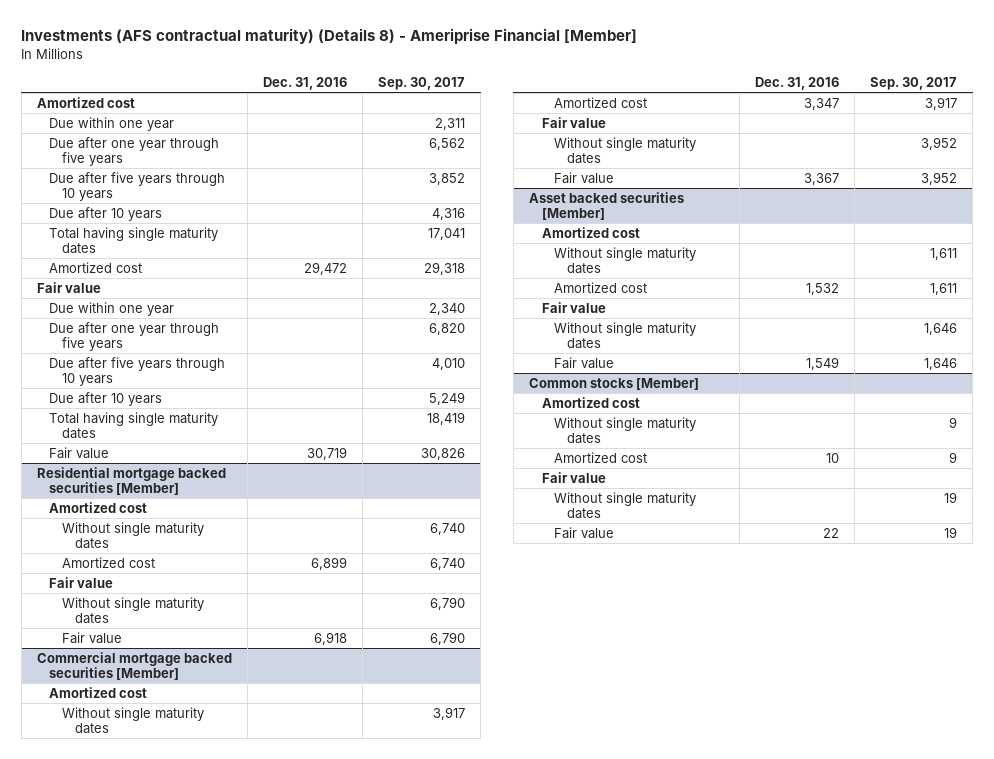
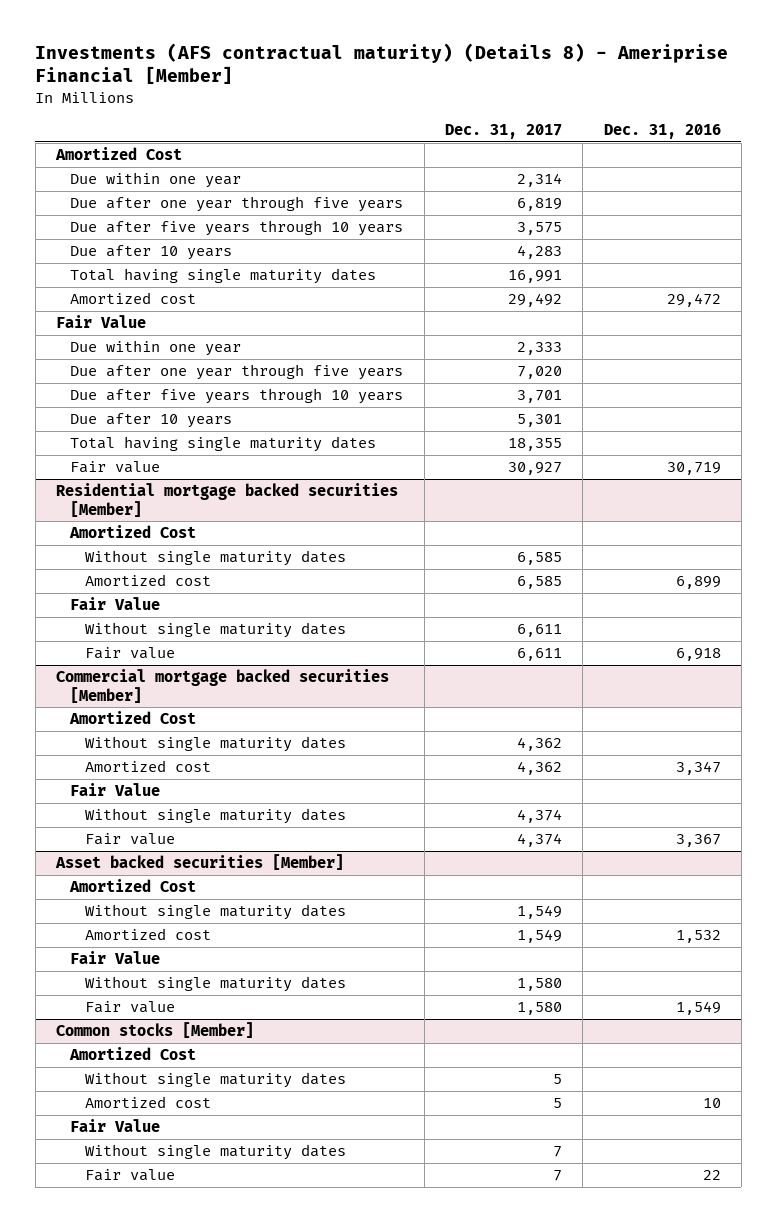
- | Dec. 31, 2016 | Sep. 30, 2017
+ | Dec. 31, 2017 | Dec. 31, 2016
- Amortized cost
+ Amortized Cost
- Fair value
+ Fair Value
@ Residential mortgage backed securities [Member]
- Amortized cost
+ Amortized Cost
- Fair value
+ Fair Value
@ Commercial mortgage backed securities [Member]
- Amortized cost
+ Amortized Cost
- Fair value
+ Fair Value
@ Asset backed securities [Member]
- Amortized cost
+ Amortized Cost
- Fair value
+ Fair Value
@ Common stocks [Member]
- Amortized cost
+ Amortized Cost
- Fair value
+ Fair Value

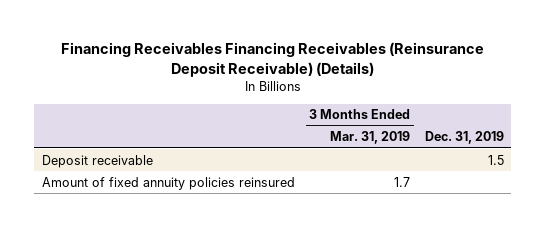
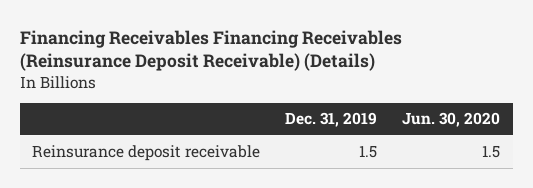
- | 3 Months Ended Mar. 31, 2019 | Dec. 31, 2019
+ | Dec. 31, 2019 | Jun. 30, 2020
- Deposit receivable | | 1.5
- Amount of fixed annuity policies reinsured | 1.7 |
+ Reinsurance deposit receivable | 1.5 | 1.5

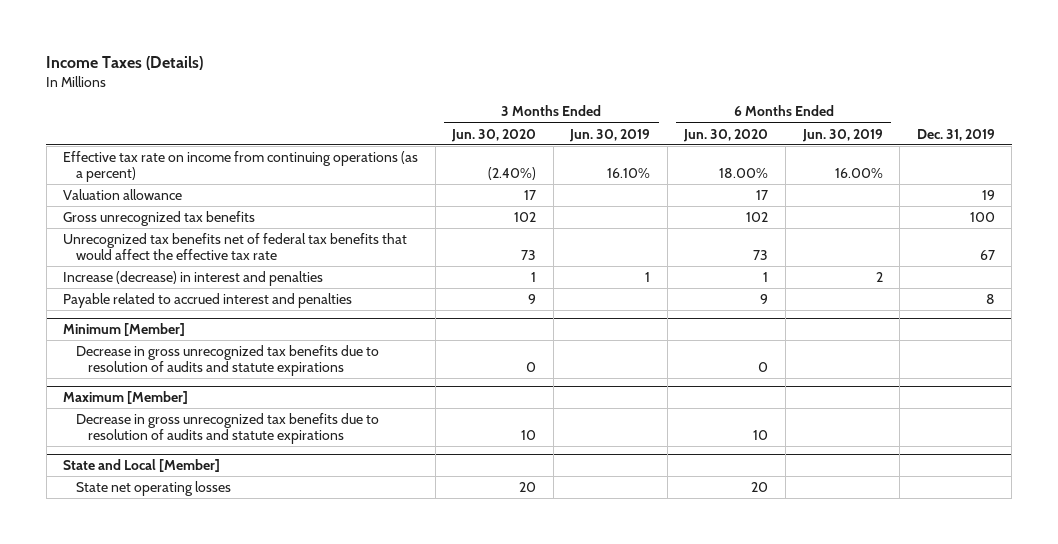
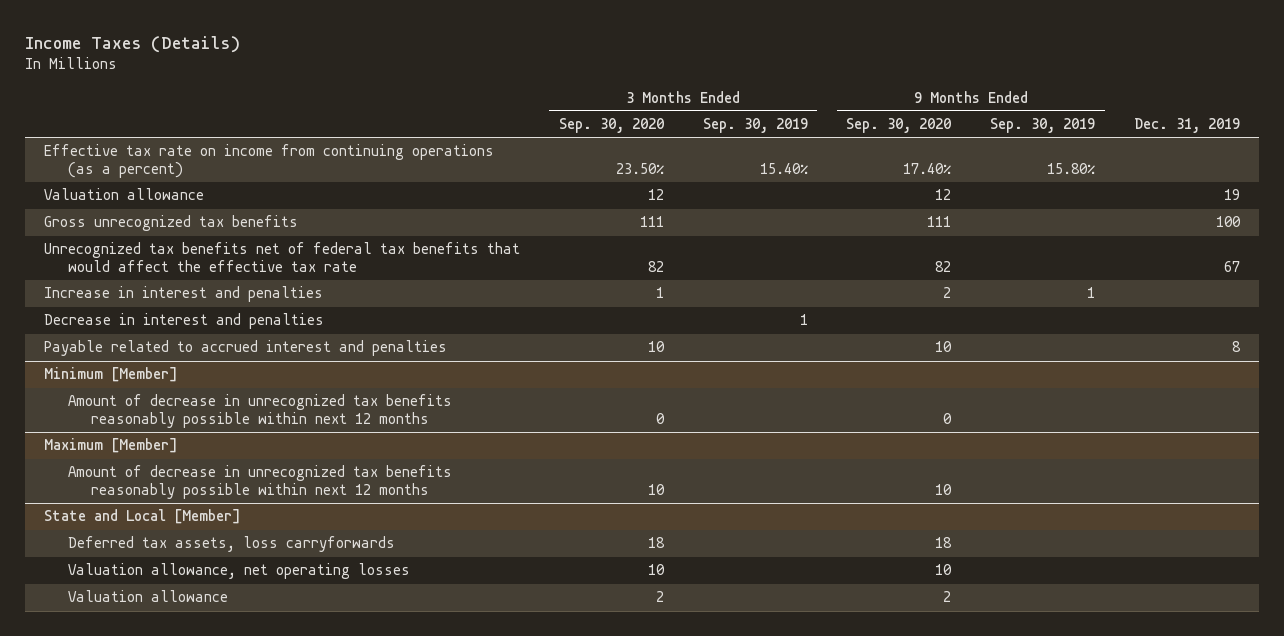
- | 3 Months Ended Jun. 30, 2020 | 3 Months Ended Jun. 30, 2019 | 6 Months Ended Jun. 30, 2020 | 6 Months Ended Jun. 30, 2019 | Dec. 31, 2019
+ | 3 Months Ended Sep. 30, 2020 | 3 Months Ended Sep. 30, 2019 | 9 Months Ended Sep. 30, 2020 | 9 Months Ended Sep. 30, 2019 | Dec. 31, 2019
- Increase (decrease) in interest and penalties | 1 | 1 | 1 | 2 |
+ Increase in interest and penalties | 1 | | 2 | 1 |
+ Decrease in interest and penalties | | 1 | | |
@ Minimum [Member]
- Decrease in gross unrecognized tax benefits due to resolution of audits and statute expirations | 0 | | 0 | |
+ Amount of decrease in unrecognized tax benefits reasonably possible within next 12 months | 0 | | 0 | |
@ Maximum [Member]
- Decrease in gross unrecognized tax benefits due to resolution of audits and statute expirations | 10 | | 10 | |
+ Amount of decrease in unrecognized tax benefits reasonably possible within next 12 months | 10 | | 10 | |
@ State and Local [Member]
- State net operating losses | 20 | | 20 | |
+ Deferred tax assets, loss carryforwards | 18 | | 18 | |
+ Valuation allowance, net operating losses | 10 | | 10 | |
+ Valuation allowance | 2 | | 2 | |

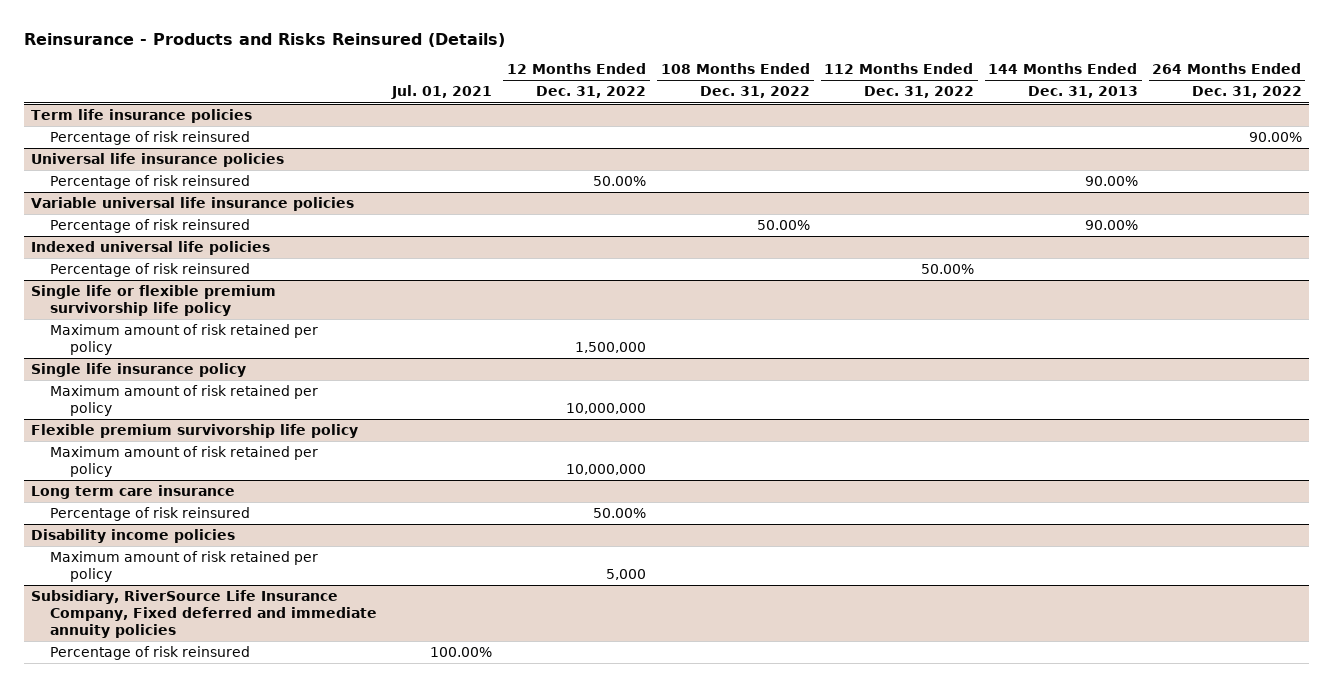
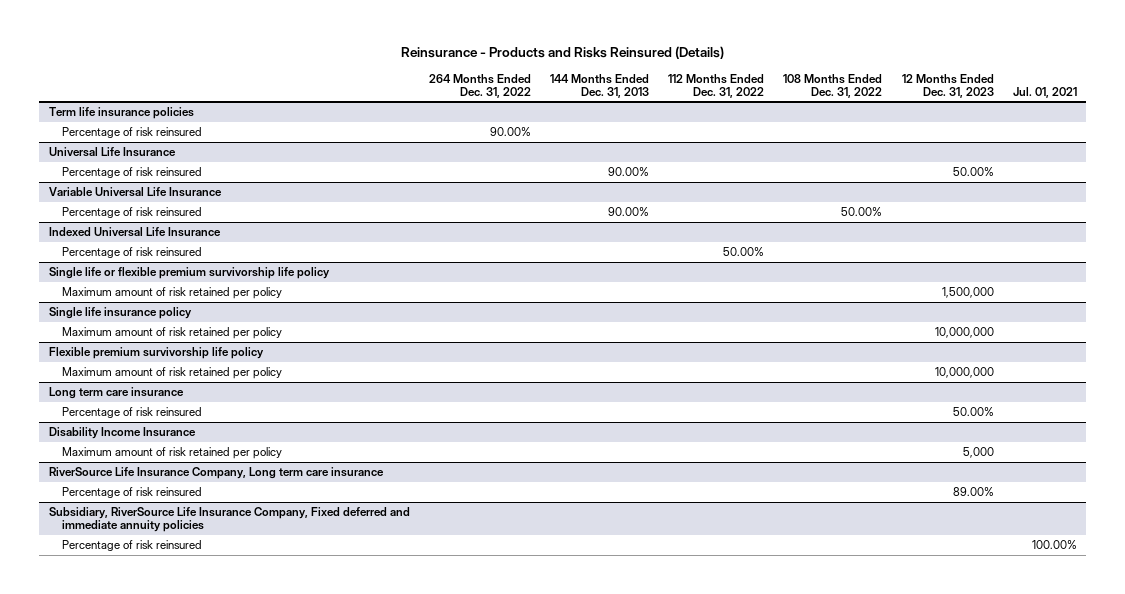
- | Jul. 01, 2021 | 12 Months Ended Dec. 31, 2022 | 108 Months Ended Dec. 31, 2022 | 112 Months Ended Dec. 31, 2022 | 144 Months Ended Dec. 31, 2013 | 264 Months Ended Dec. 31, 2022
+ | 264 Months Ended Dec. 31, 2022 | 144 Months Ended Dec. 31, 2013 | 112 Months Ended Dec. 31, 2022 | 108 Months Ended Dec. 31, 2022 | 12 Months Ended Dec. 31, 2023 | Jul. 01, 2021
- Universal life insurance policies
+ Universal Life Insurance
- Variable universal life insurance policies
+ Variable Universal Life Insurance
- Indexed universal life policies
+ Indexed Universal Life Insurance
- Disability income policies
+ Disability Income Insurance
+ RiverSource Life Insurance Company, Long term care insurance
+ Percentage of risk reinsured | | | | | 89.00% |

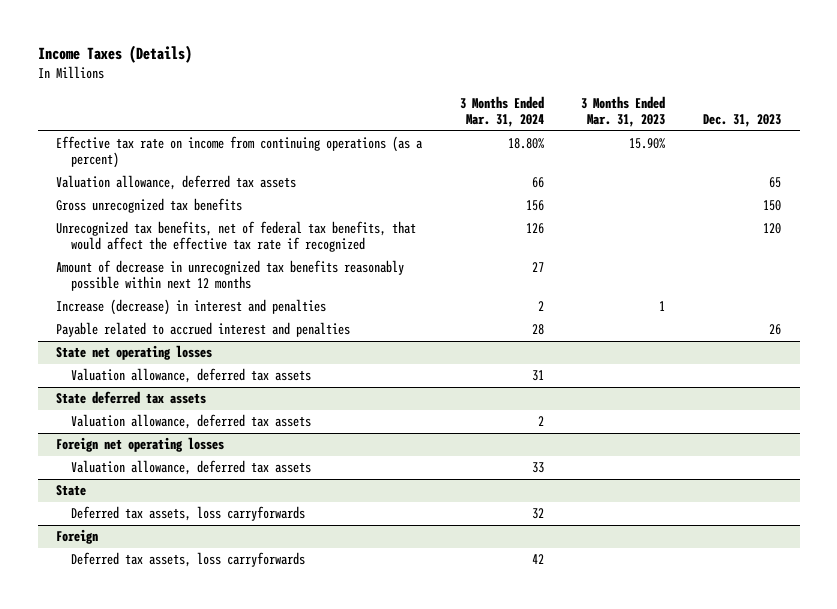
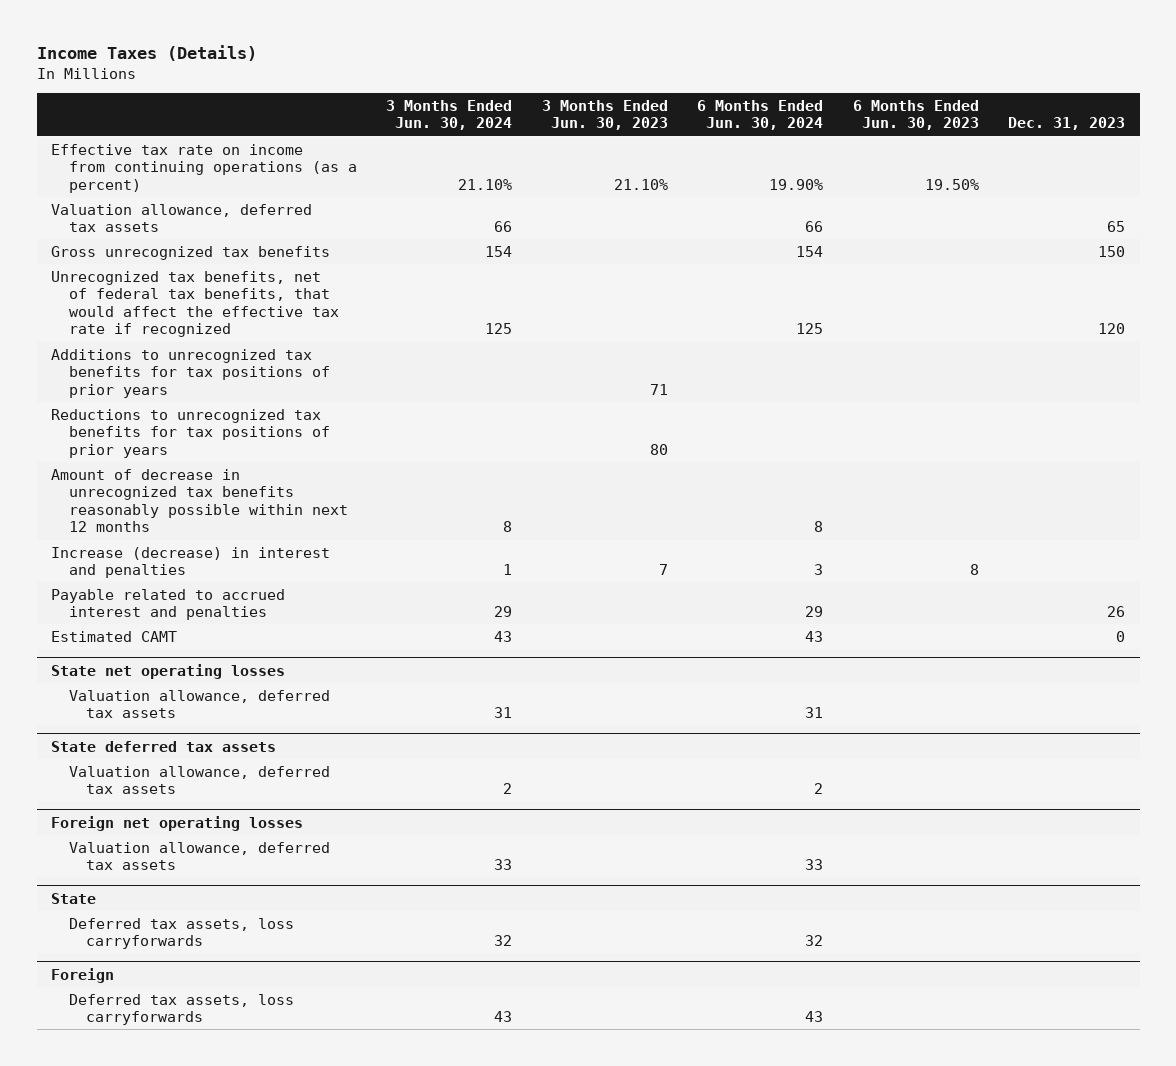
- | 3 Months Ended Mar. 31, 2024 | 3 Months Ended Mar. 31, 2023 | Dec. 31, 2023
+ | 3 Months Ended Jun. 30, 2024 | 3 Months Ended Jun. 30, 2023 | 6 Months Ended Jun. 30, 2024 | 6 Months Ended Jun. 30, 2023 | Dec. 31, 2023
+ Additions to unrecognized tax benefits for tax positions of prior years | | 71 | | |
+ Reductions to unrecognized tax benefits for tax positions of prior years | | 80 | | |
+ Estimated CAMT | 43 | | 43 | | 0

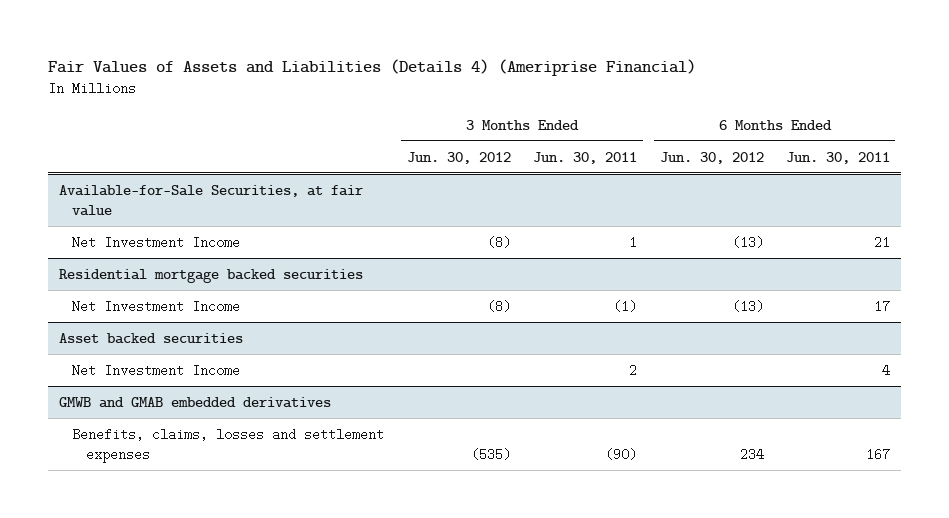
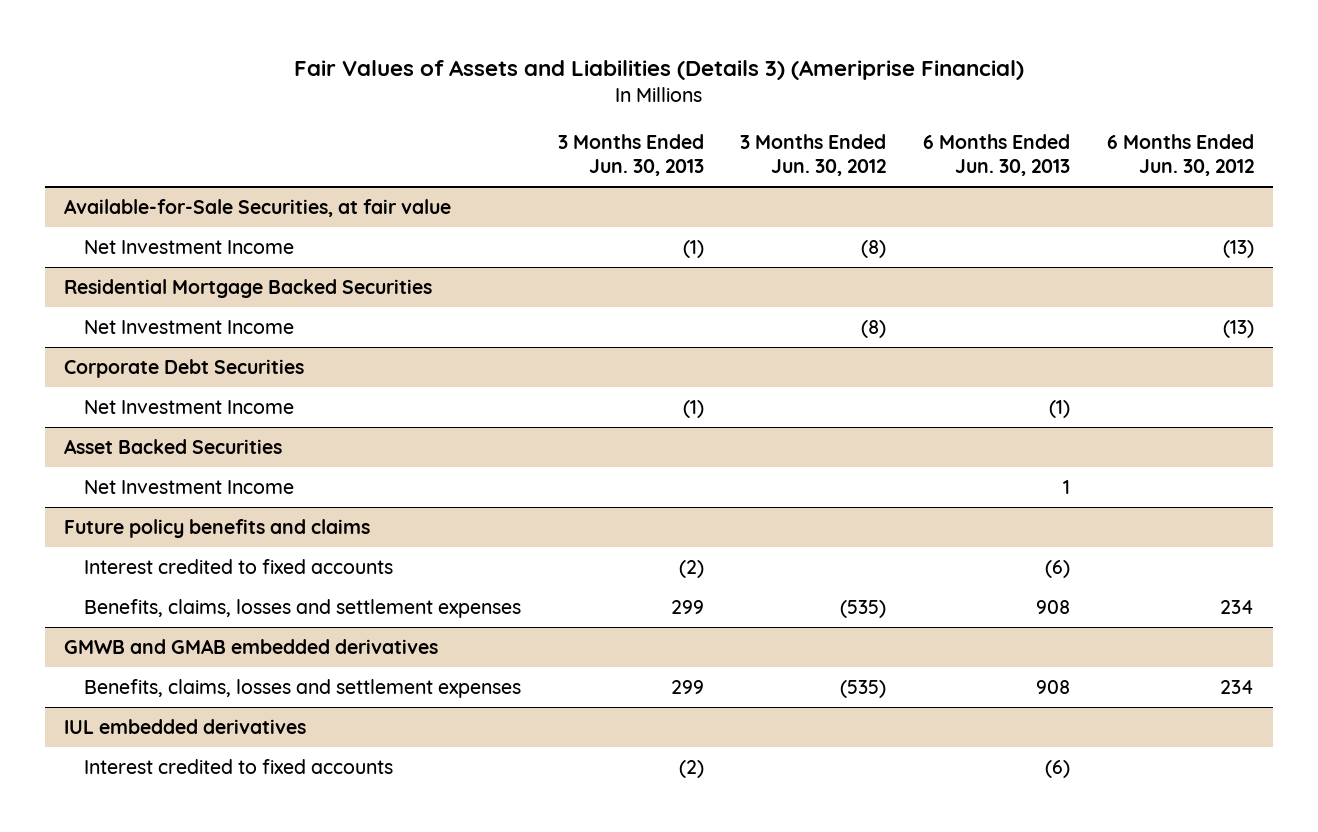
- Fair Values of Assets and Liabilities (Details 4) (Ameriprise Financial)
+ Fair Values of Assets and Liabilities (Details 3) (Ameriprise Financial)
- | 3 Months Ended Jun. 30, 2012 | 3 Months Ended Jun. 30, 2011 | 6 Months Ended Jun. 30, 2012 | 6 Months Ended Jun. 30, 2011
+ | 3 Months Ended Jun. 30, 2013 | 3 Months Ended Jun. 30, 2012 | 6 Months Ended Jun. 30, 2013 | 6 Months Ended Jun. 30, 2012
- Residential mortgage backed securities
+ Residential Mortgage Backed Securities
- Asset backed securities
+ Corporate Debt Securities
+ Net Investment Income | (1) | | (1) |
+ Asset Backed Securities
+ Future policy benefits and claims
+ Interest credited to fixed accounts | (2) | | (6) |
+ Benefits, claims, losses and settlement expenses | 299 | (535) | 908 | 234
+ IUL embedded derivatives
+ Interest credited to fixed accounts | (2) | | (6) |

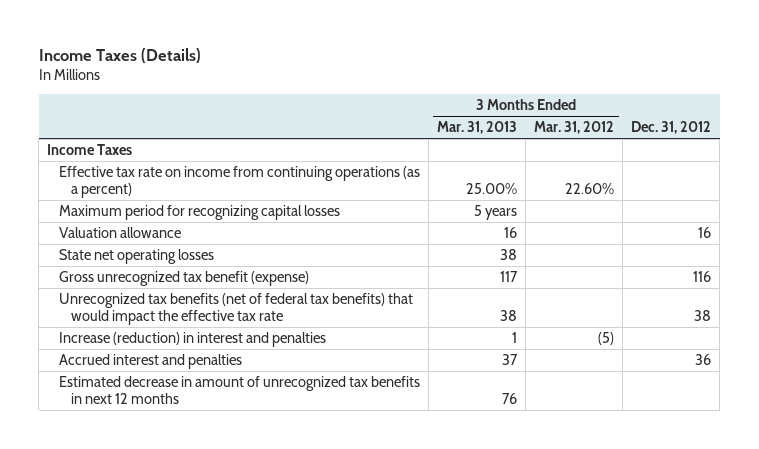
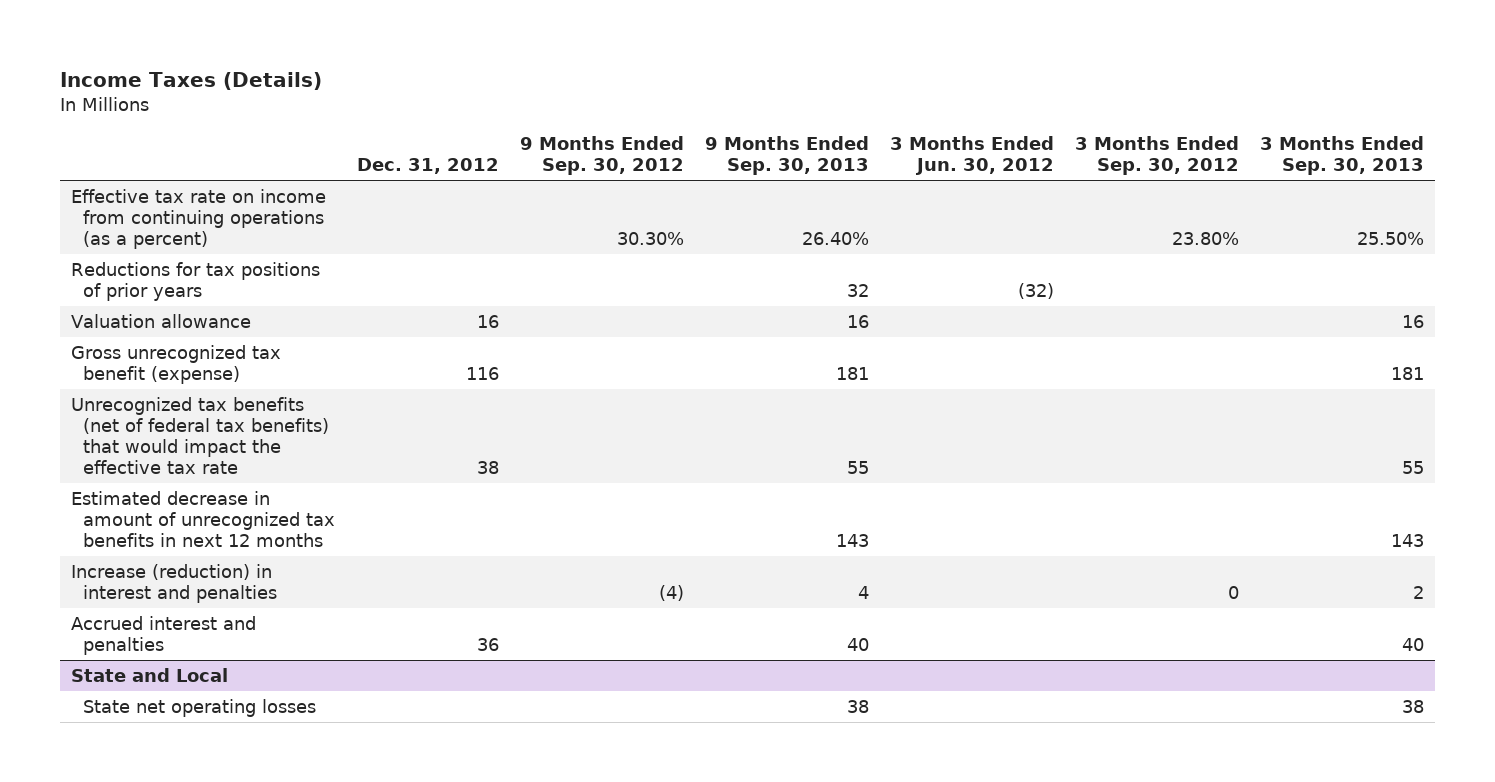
- | 3 Months Ended Mar. 31, 2013 | 3 Months Ended Mar. 31, 2012 | Dec. 31, 2012
+ | Dec. 31, 2012 | 9 Months Ended Sep. 30, 2012 | 9 Months Ended Sep. 30, 2013 | 3 Months Ended Jun. 30, 2012 | 3 Months Ended Sep. 30, 2012 | 3 Months Ended Sep. 30, 2013
- Income Taxes
- Maximum period for recognizing capital losses | 5 years | |
+ Reductions for tax positions of prior years | | | 32 | (32) | |
- State net operating losses | 38 | |
moved up: Estimated decrease in amount of unrecognized tax benefits in next 12 months | | | 143 | | | 143
+ State and Local
+ State net operating losses | | | 38 | | | 38

